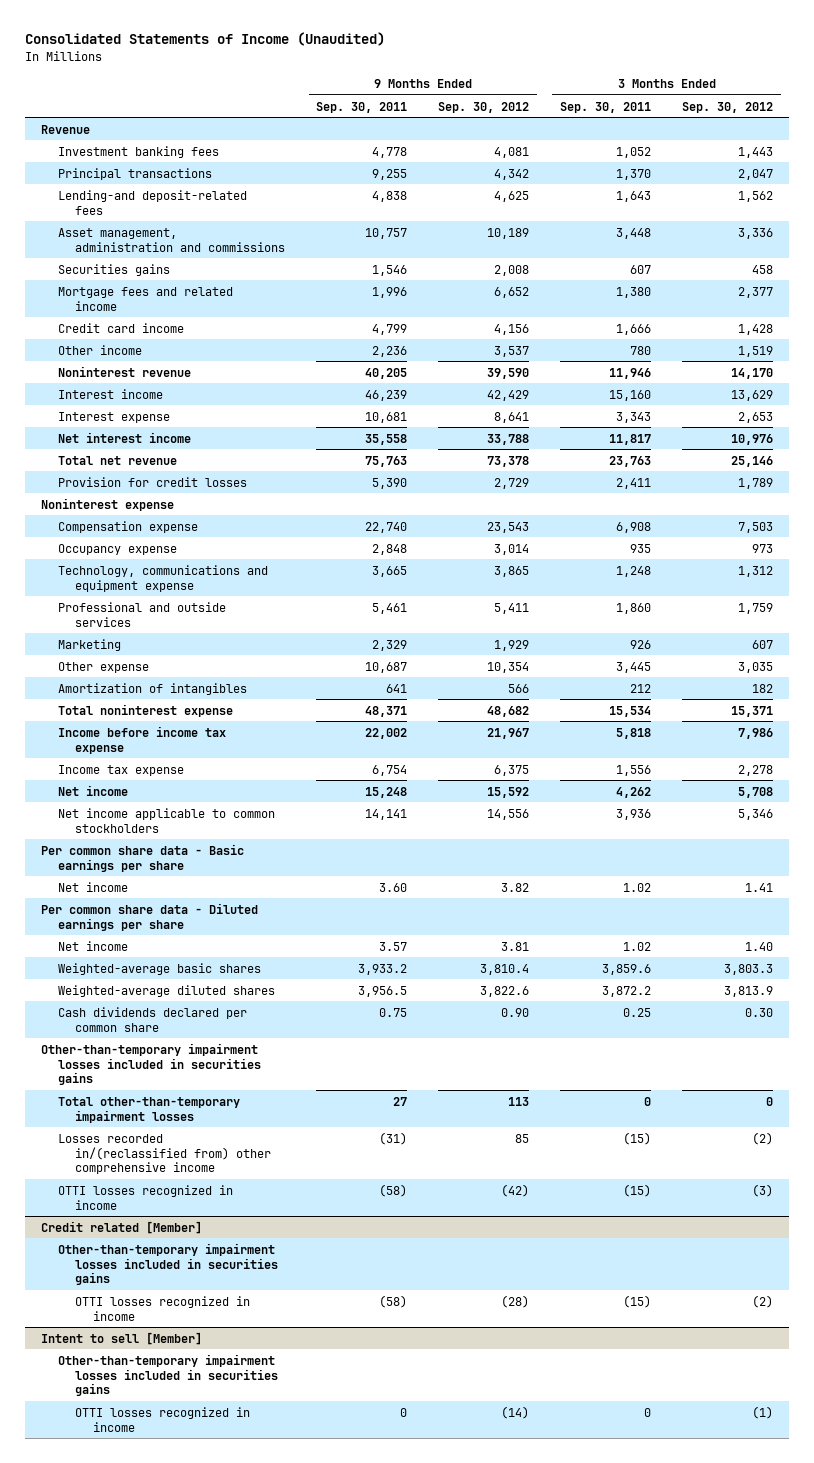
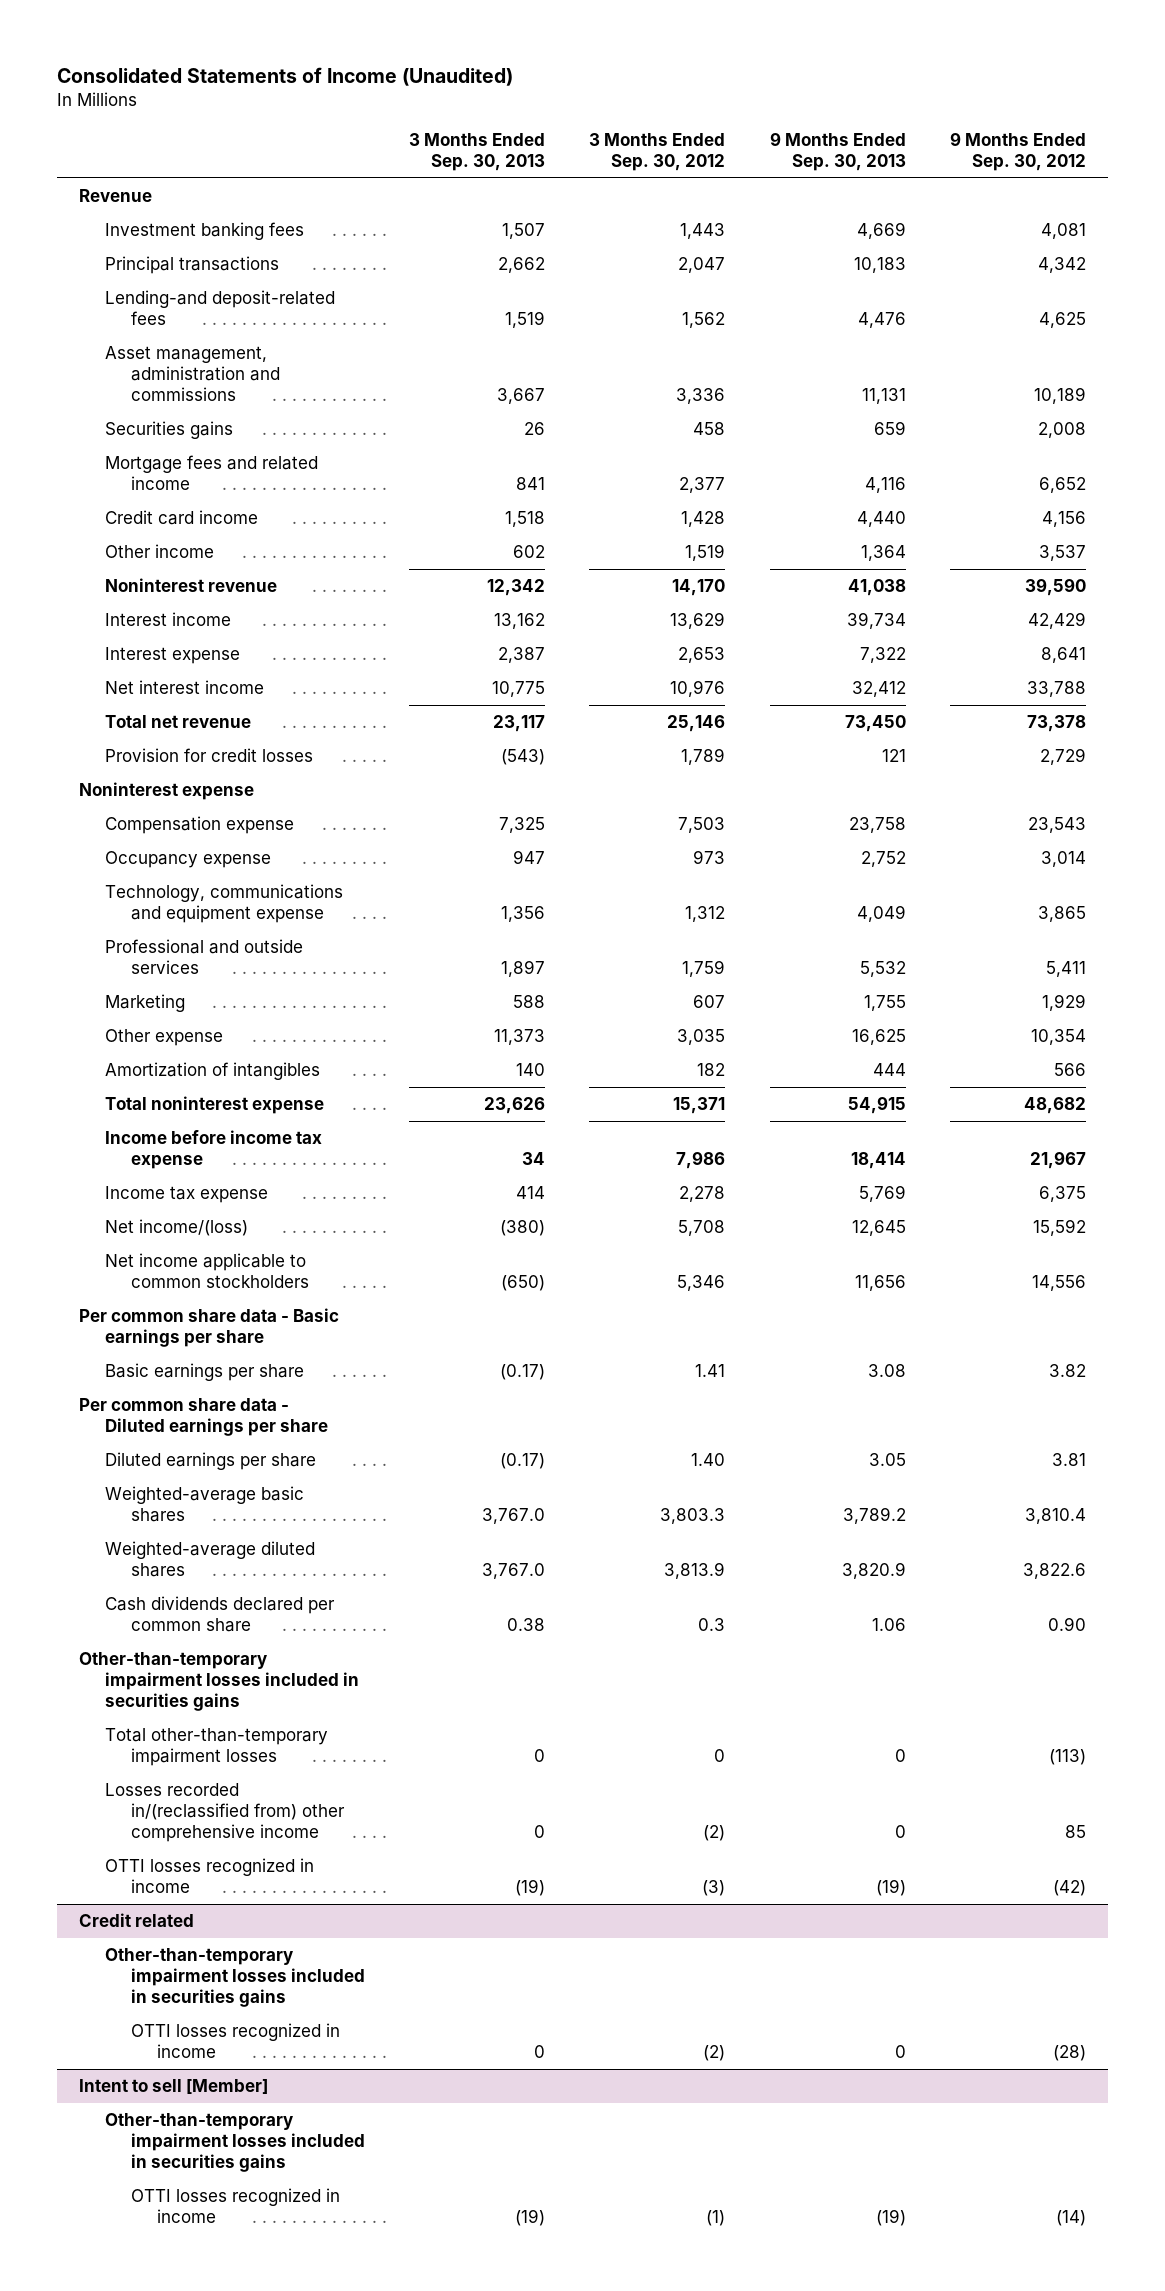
- | 9 Months Ended Sep. 30, 2011 | 9 Months Ended Sep. 30, 2012 | 3 Months Ended Sep. 30, 2011 | 3 Months Ended Sep. 30, 2012
+ | 3 Months Ended Sep. 30, 2013 | 3 Months Ended Sep. 30, 2012 | 9 Months Ended Sep. 30, 2013 | 9 Months Ended Sep. 30, 2012
- Net income | 15,248 | 15,592 | 4,262 | 5,708
+ Net income/(loss) | (380) | 5,708 | 12,645 | 15,592
- Net income | 3.60 | 3.82 | 1.02 | 1.41
+ Basic earnings per share | (0.17) | 1.41 | 3.08 | 3.82
- Net income | 3.57 | 3.81 | 1.02 | 1.40
+ Diluted earnings per share | (0.17) | 1.40 | 3.05 | 3.81
- Cash dividends declared per common share | 0.75 | 0.90 | 0.25 | 0.30
+ Cash dividends declared per common share | 0.38 | 0.3 | 1.06 | 0.90
- Total other-than-temporary impairment losses | 27 | 113 | 0 | 0
+ Total other-than-temporary impairment losses | 0 | 0 | 0 | (113)
- Credit related [Member]
+ Credit related

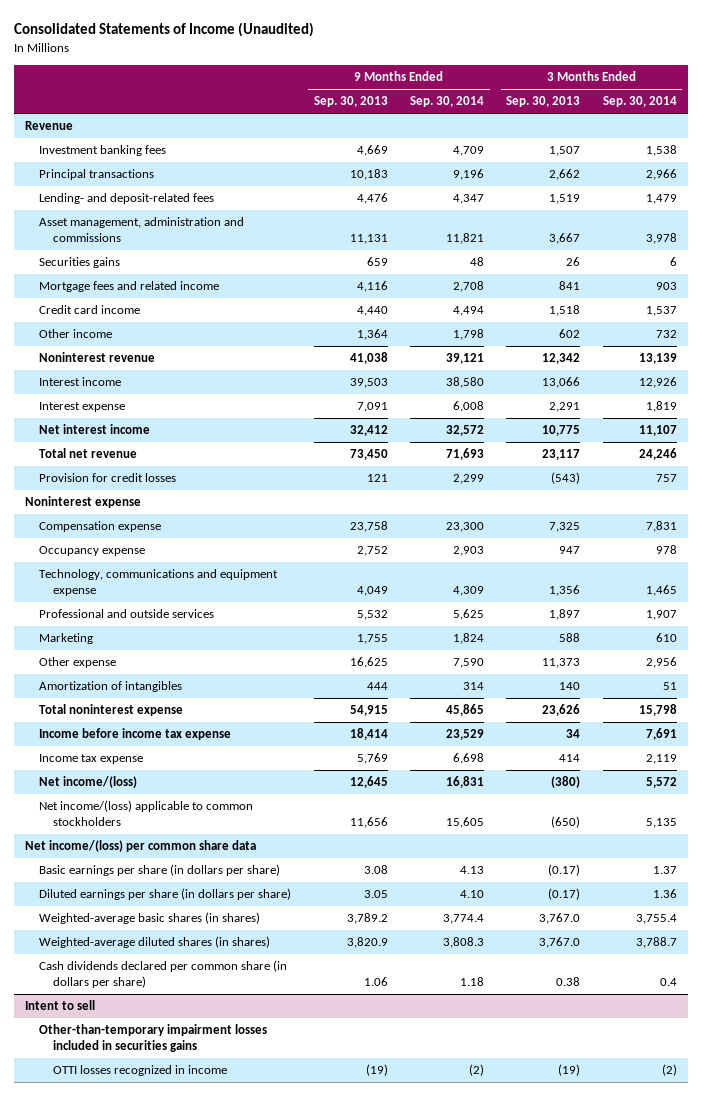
- | 3 Months Ended Sep. 30, 2013 | 3 Months Ended Sep. 30, 2012 | 9 Months Ended Sep. 30, 2013 | 9 Months Ended Sep. 30, 2012
+ | 9 Months Ended Sep. 30, 2013 | 9 Months Ended Sep. 30, 2014 | 3 Months Ended Sep. 30, 2013 | 3 Months Ended Sep. 30, 2014
- Lending-and deposit-related fees | 1,519 | 1,562 | 4,476 | 4,625
+ Lending- and deposit-related fees | 4,476 | 4,347 | 1,519 | 1,479
- Interest income | 13,162 | 13,629 | 39,734 | 42,429
- Interest expense | 2,387 | 2,653 | 7,322 | 8,641
+ Interest income | 39,503 | 38,580 | 13,066 | 12,926
+ Interest expense | 7,091 | 6,008 | 2,291 | 1,819
- Net income applicable to common stockholders | (650) | 5,346 | 11,656 | 14,556
- Per common share data - Basic earnings per share
- Basic earnings per share | (0.17) | 1.41 | 3.08 | 3.82
- Per common share data - Diluted earnings per share
- Diluted earnings per share | (0.17) | 1.40 | 3.05 | 3.81
- Weighted-average basic shares | 3,767.0 | 3,803.3 | 3,789.2 | 3,810.4
- Weighted-average diluted shares | 3,767.0 | 3,813.9 | 3,820.9 | 3,822.6
- Cash dividends declared per common share | 0.38 | 0.3 | 1.06 | 0.90
- Other-than-temporary impairment losses included in securities gains
- Total other-than-temporary impairment losses | 0 | 0 | 0 | (113)
- Losses recorded in/(reclassified from) other comprehensive income | 0 | (2) | 0 | 85
- OTTI losses recognized in income | (19) | (3) | (19) | (42)
- Credit related
- Other-than-temporary impairment losses included in securities gains
- OTTI losses recognized in income | 0 | (2) | 0 | (28)
- Intent to sell [Member]
+ Net income/(loss) applicable to common stockholders | 11,656 | 15,605 | (650) | 5,135
+ Net income/(loss) per common share data
+ Basic earnings per share (in dollars per share) | 3.08 | 4.13 | (0.17) | 1.37
+ Diluted earnings per share (in dollars per share) | 3.05 | 4.10 | (0.17) | 1.36
+ Weighted-average basic shares (in shares) | 3,789.2 | 3,774.4 | 3,767.0 | 3,755.4
+ Weighted-average diluted shares (in shares) | 3,820.9 | 3,808.3 | 3,767.0 | 3,788.7
+ Cash dividends declared per common share (in dollars per share) | 1.06 | 1.18 | 0.38 | 0.4
+ Intent to sell

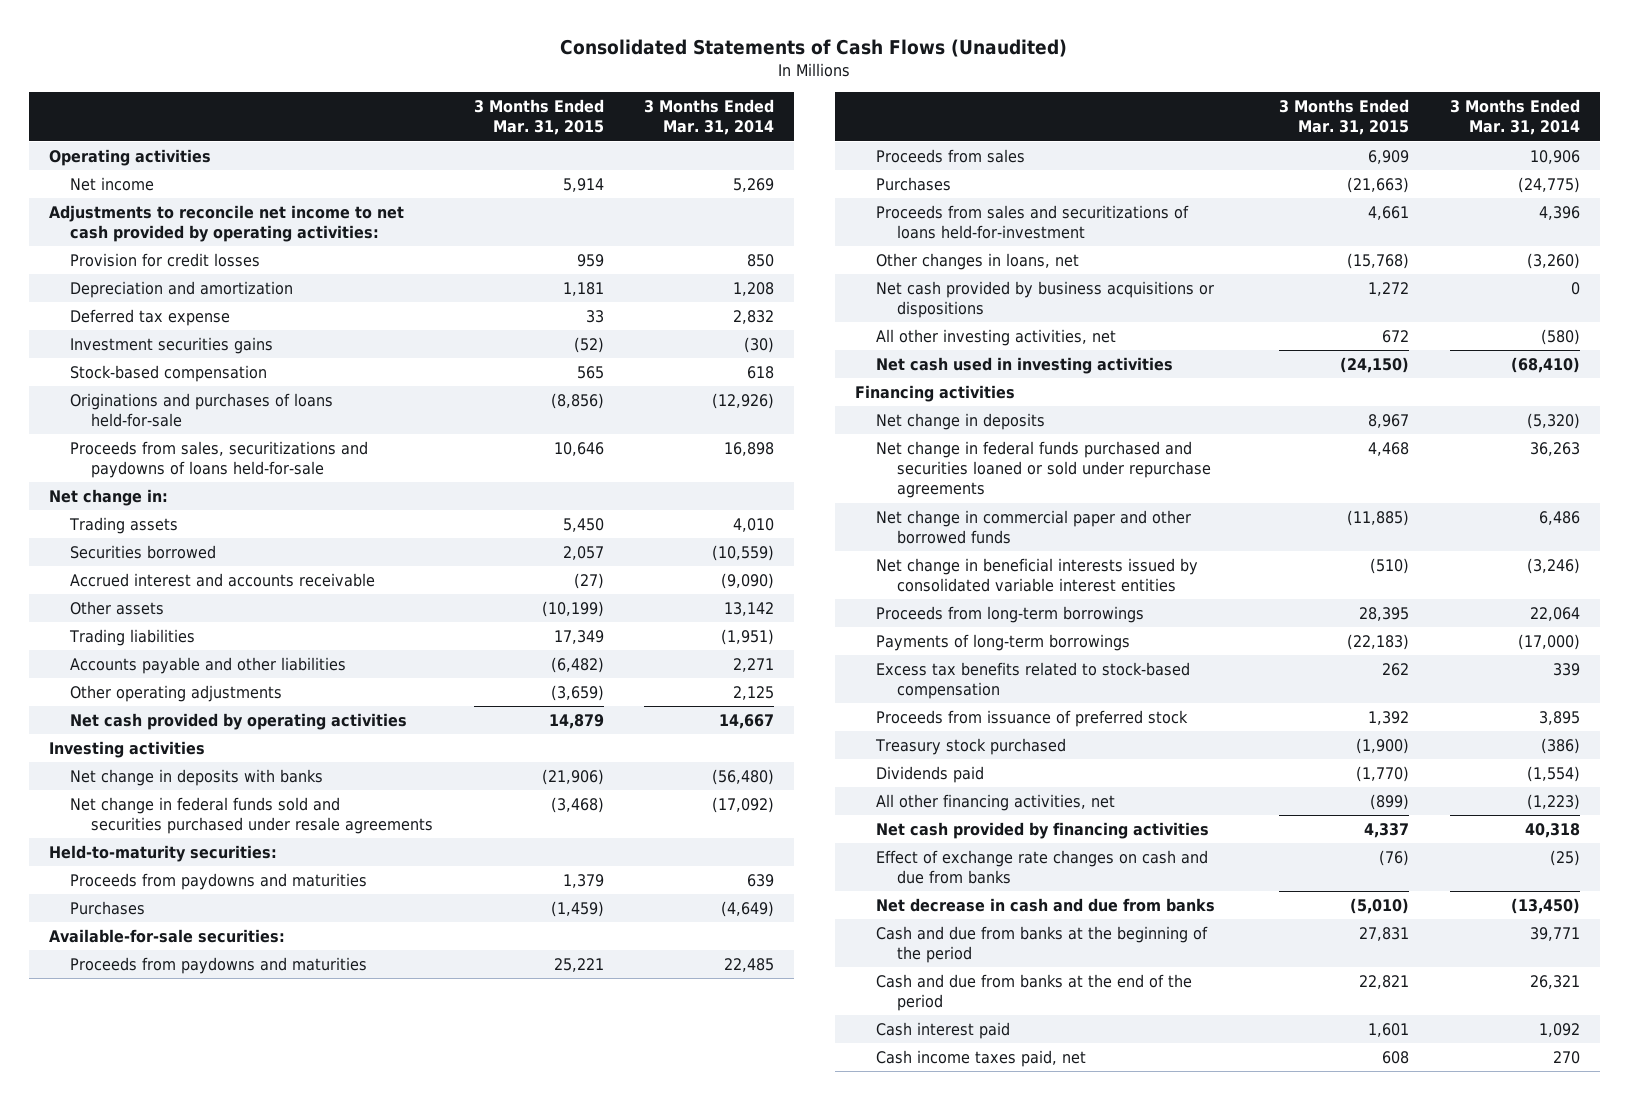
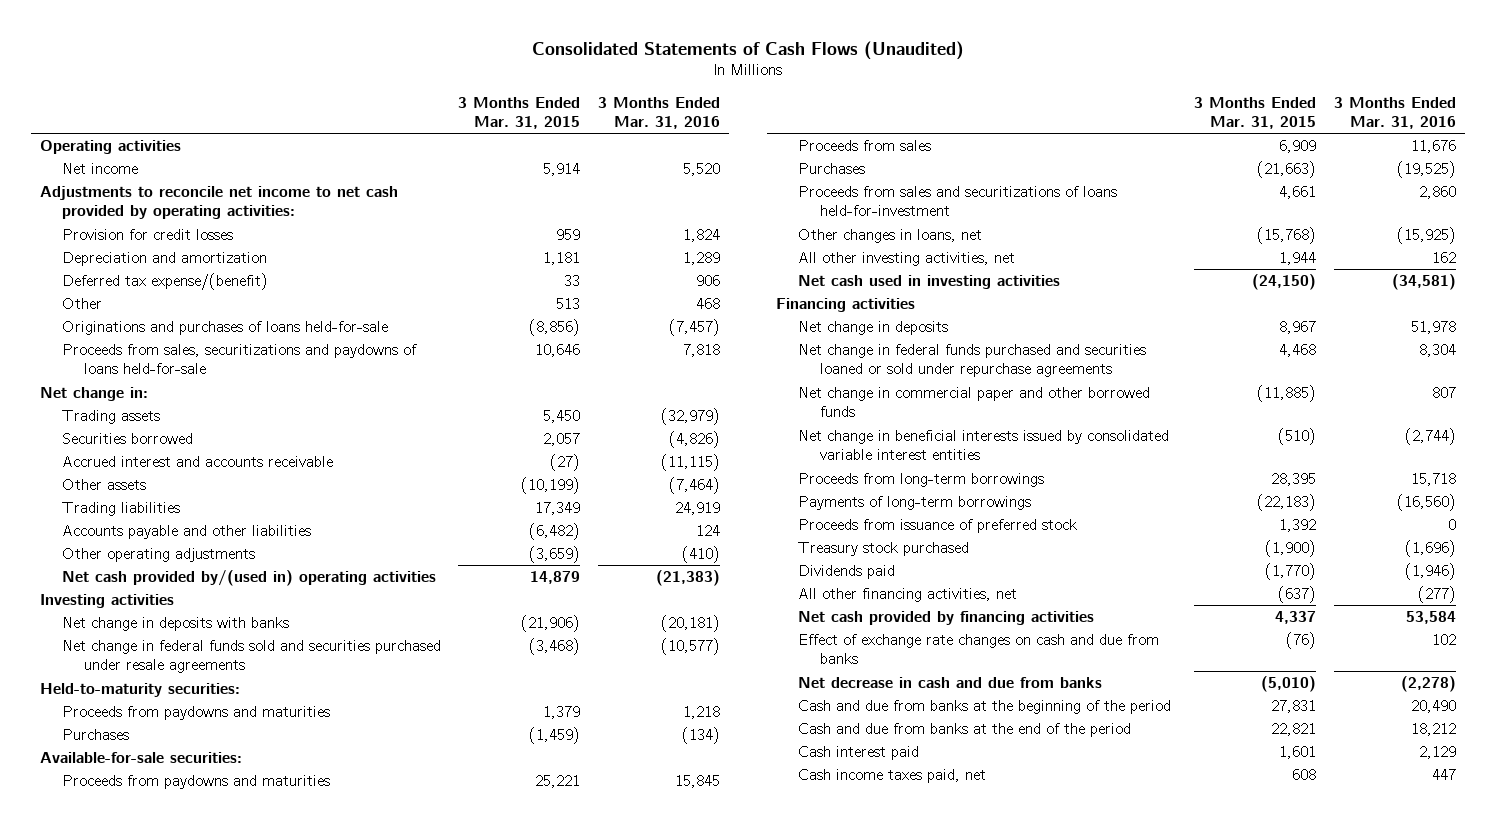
- | 3 Months Ended Mar. 31, 2015 | 3 Months Ended Mar. 31, 2014
+ | 3 Months Ended Mar. 31, 2015 | 3 Months Ended Mar. 31, 2016
- Deferred tax expense | 33 | 2,832
- Investment securities gains | (52) | (30)
- Stock-based compensation | 565 | 618
+ Deferred tax expense/(benefit) | 33 | 906
+ Other | 513 | 468
- Net cash provided by operating activities | 14,879 | 14,667
+ Net cash provided by/(used in) operating activities | 14,879 | (21,383)
- Net cash provided by business acquisitions or dispositions | 1,272 | 0
- All other investing activities, net | 672 | (580)
+ All other investing activities, net | 1,944 | 162
- Excess tax benefits related to stock-based compensation | 262 | 339
- All other financing activities, net | (899) | (1,223)
+ All other financing activities, net | (637) | (277)

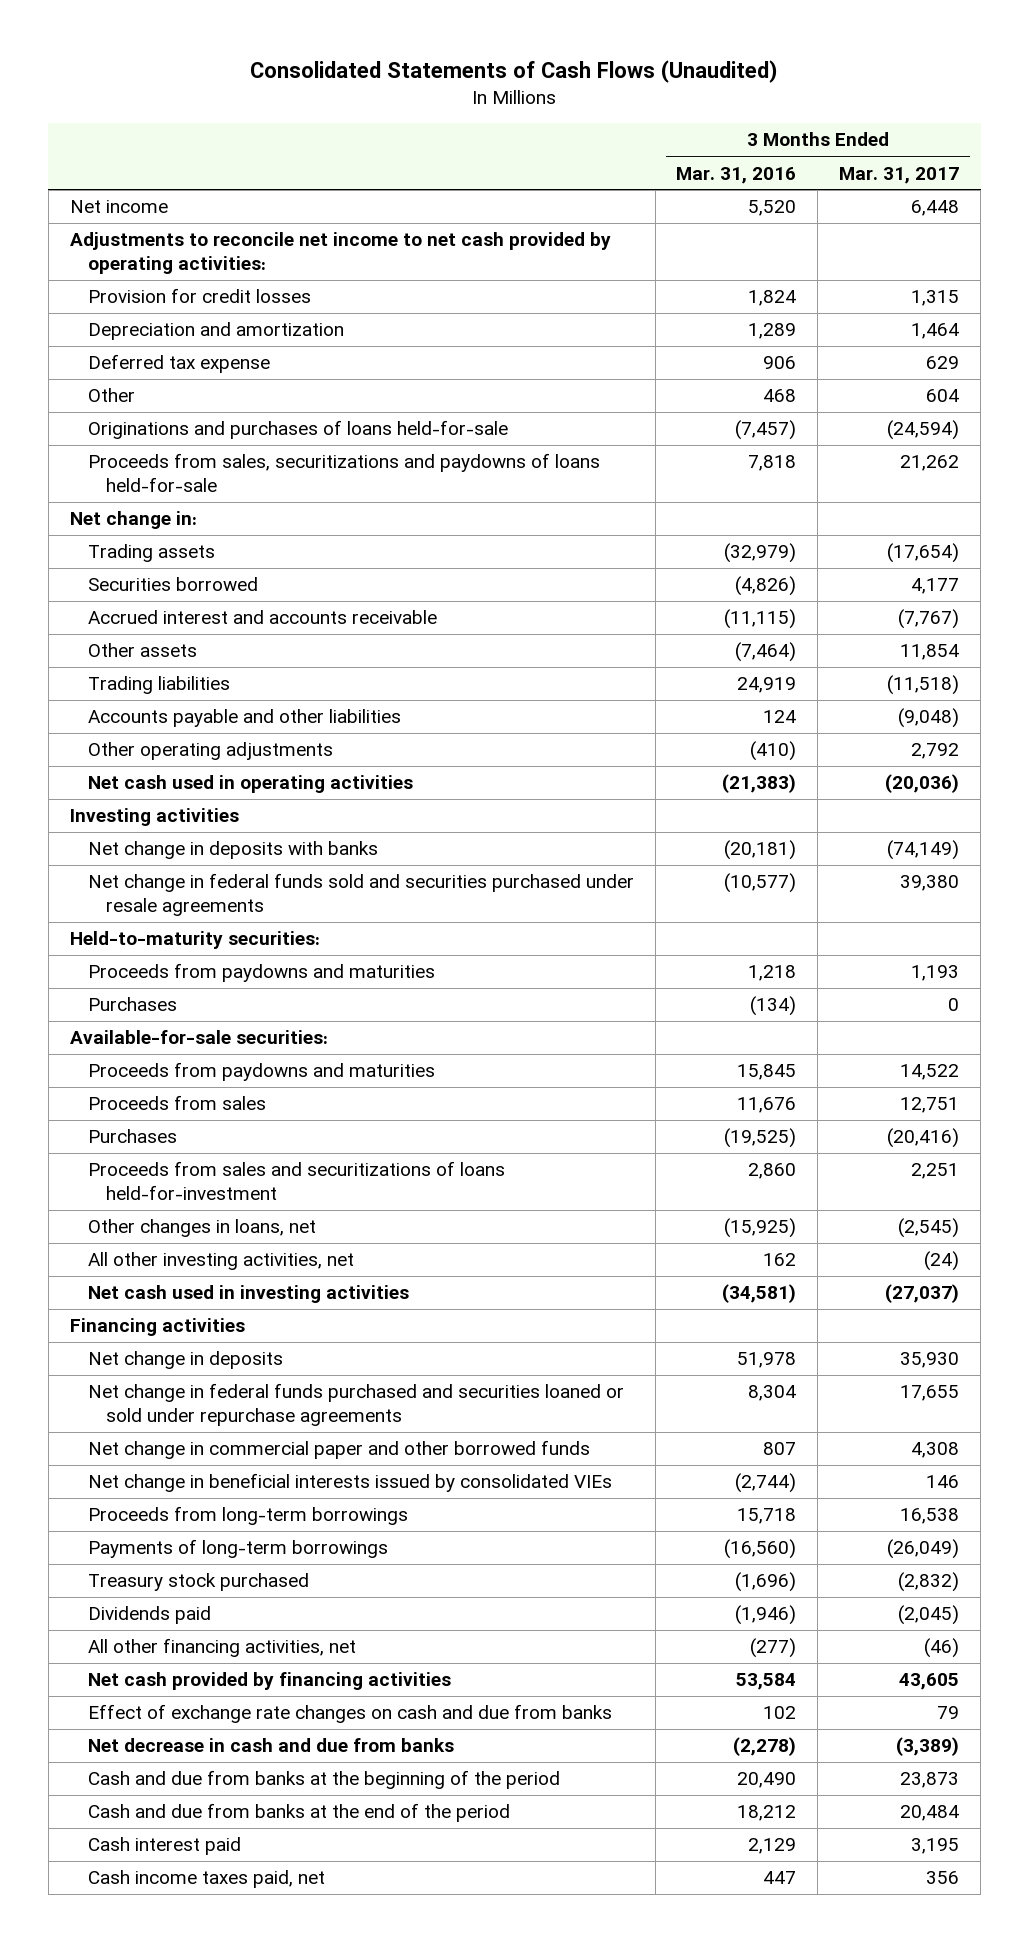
- | 3 Months Ended Mar. 31, 2015 | 3 Months Ended Mar. 31, 2016
+ | 3 Months Ended Mar. 31, 2016 | 3 Months Ended Mar. 31, 2017
- Operating activities
- Deferred tax expense/(benefit) | 33 | 906
+ Deferred tax expense | 906 | 629
- Net cash provided by/(used in) operating activities | 14,879 | (21,383)
+ Net cash used in operating activities | (21,383) | (20,036)
- Net change in beneficial interests issued by consolidated variable interest entities | (510) | (2,744)
+ Net change in beneficial interests issued by consolidated VIEs | (2,744) | 146
- Proceeds from issuance of preferred stock | 1,392 | 0

